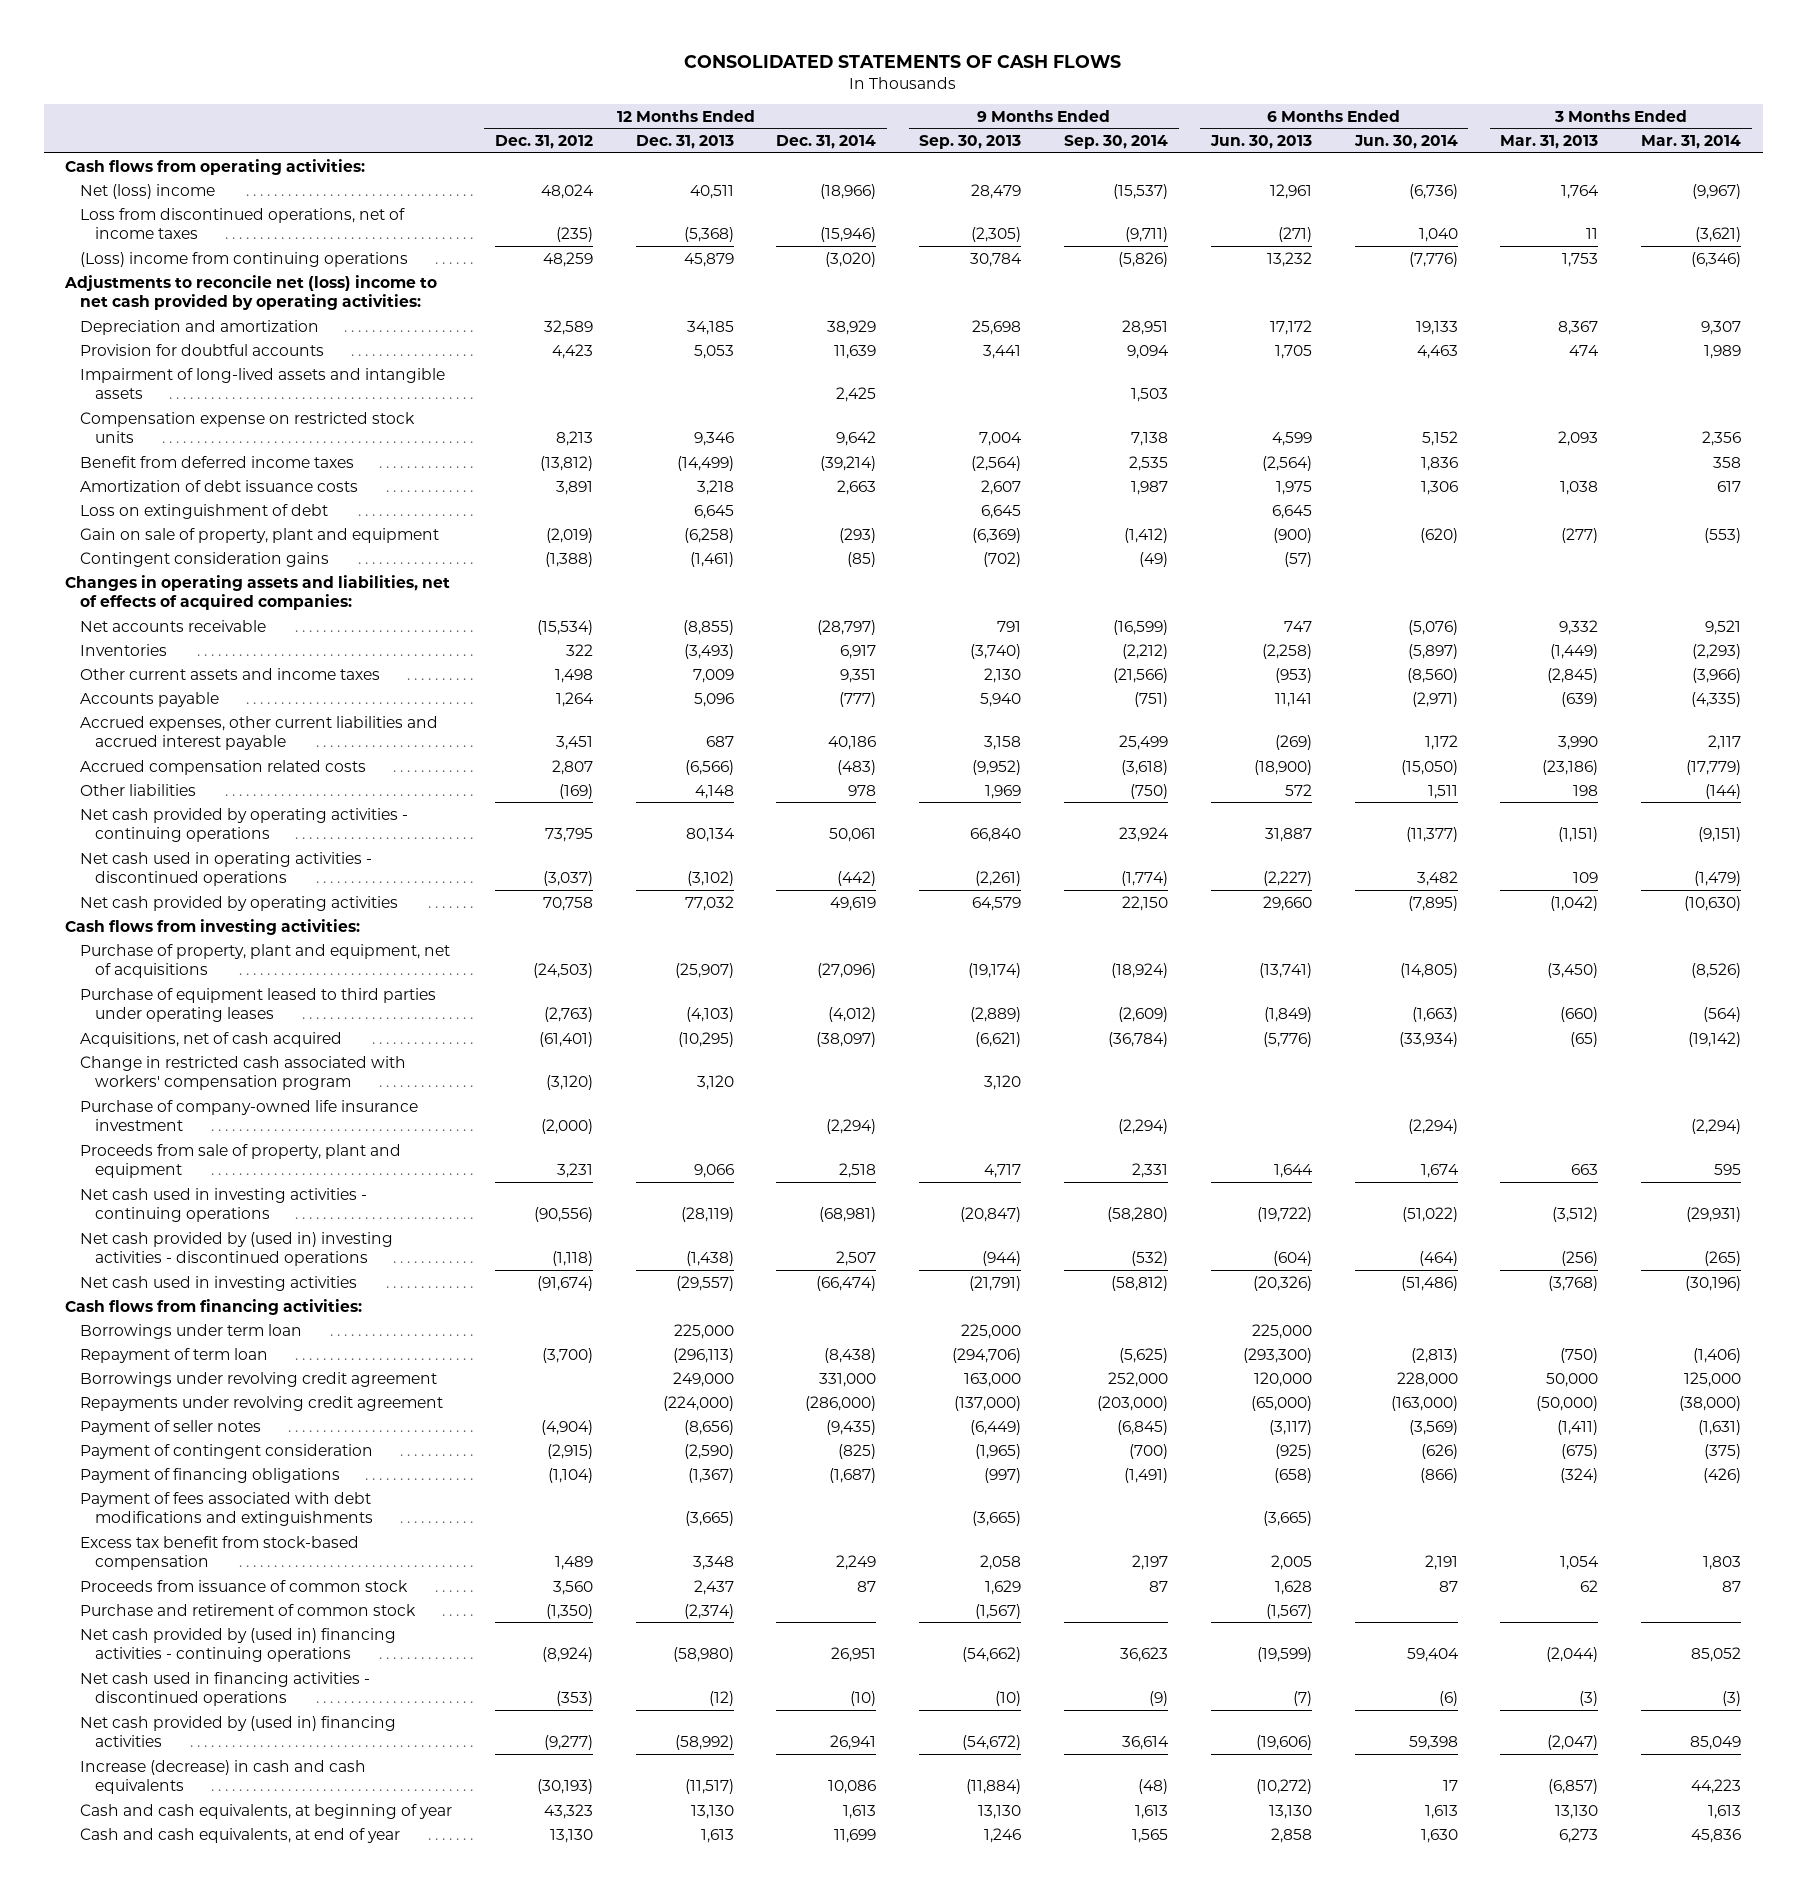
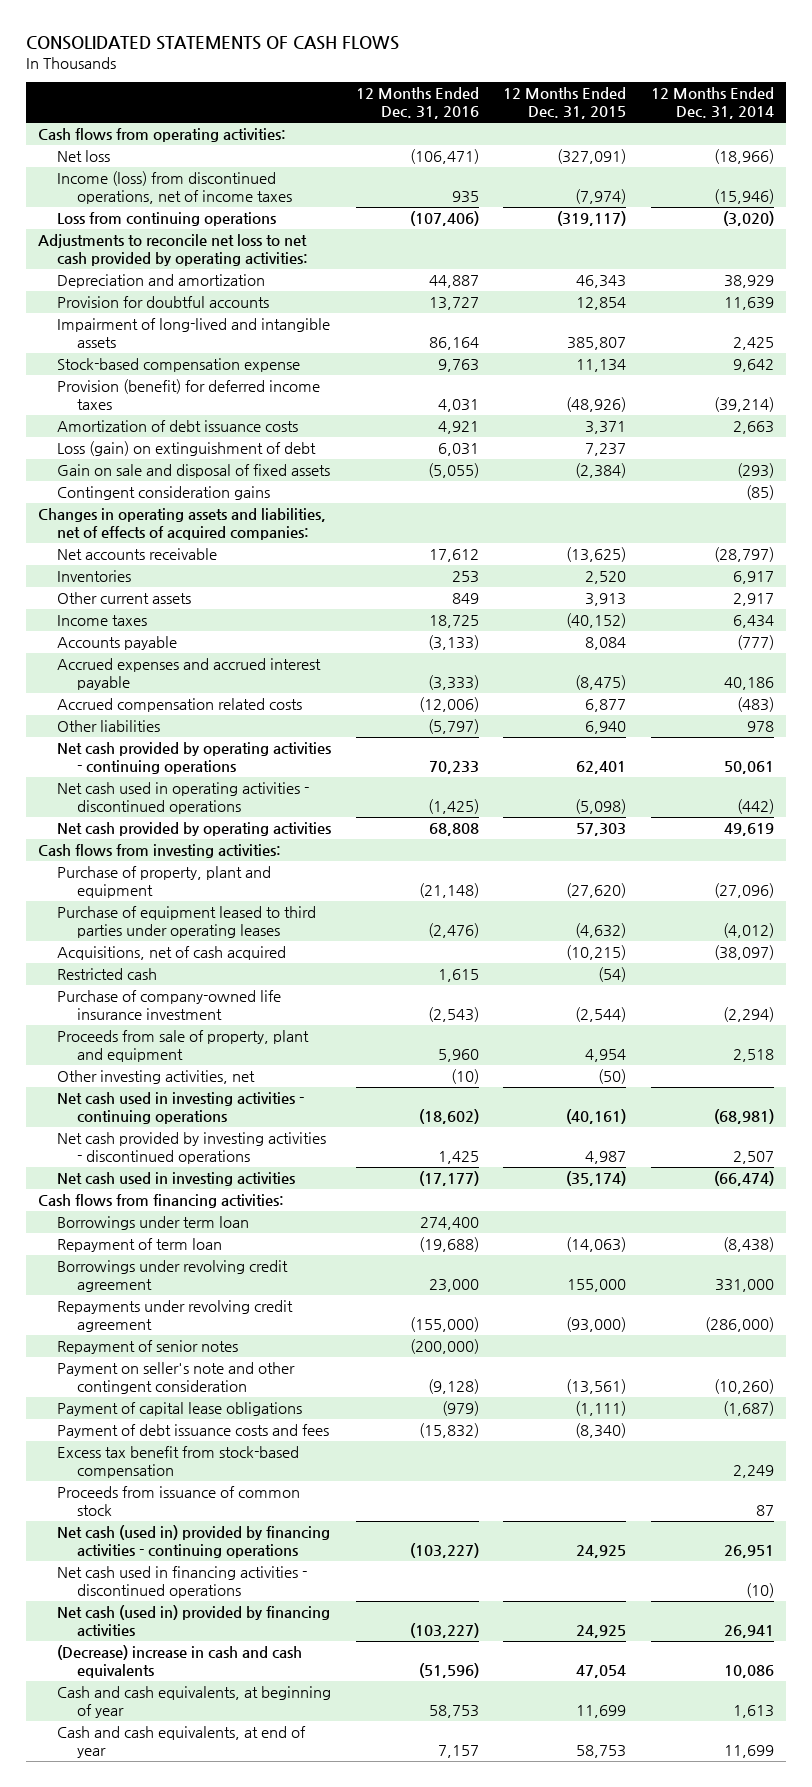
- | 12 Months Ended Dec. 31, 2012 | 12 Months Ended Dec. 31, 2013 | 12 Months Ended Dec. 31, 2014 | 9 Months Ended Sep. 30, 2013 | 9 Months Ended Sep. 30, 2014 | 6 Months Ended Jun. 30, 2013 | 6 Months Ended Jun. 30, 2014 | 3 Months Ended Mar. 31, 2013 | 3 Months Ended Mar. 31, 2014
+ | 12 Months Ended Dec. 31, 2016 | 12 Months Ended Dec. 31, 2015 | 12 Months Ended Dec. 31, 2014
- Net (loss) income | 48,024 | 40,511 | (18,966) | 28,479 | (15,537) | 12,961 | (6,736) | 1,764 | (9,967)
- Loss from discontinued operations, net of income taxes | (235) | (5,368) | (15,946) | (2,305) | (9,711) | (271) | 1,040 | 11 | (3,621)
- (Loss) income from continuing operations | 48,259 | 45,879 | (3,020) | 30,784 | (5,826) | 13,232 | (7,776) | 1,753 | (6,346)
- Adjustments to reconcile net (loss) income to net cash provided by operating activities:
+ Net loss | (106,471) | (327,091) | (18,966)
+ Income (loss) from discontinued operations, net of income taxes | 935 | (7,974) | (15,946)
+ Loss from continuing operations | (107,406) | (319,117) | (3,020)
+ Adjustments to reconcile net loss to net cash provided by operating activities:
- Impairment of long-lived assets and intangible assets | | | 2,425 | | 1,503 | | | |
- Compensation expense on restricted stock units | 8,213 | 9,346 | 9,642 | 7,004 | 7,138 | 4,599 | 5,152 | 2,093 | 2,356
- Benefit from deferred income taxes | (13,812) | (14,499) | (39,214) | (2,564) | 2,535 | (2,564) | 1,836 | | 358
+ Impairment of long-lived and intangible assets | 86,164 | 385,807 | 2,425
+ Stock-based compensation expense | 9,763 | 11,134 | 9,642
+ Provision (benefit) for deferred income taxes | 4,031 | (48,926) | (39,214)
- Loss on extinguishment of debt | | 6,645 | | 6,645 | | 6,645 | | |
- Gain on sale of property, plant and equipment | (2,019) | (6,258) | (293) | (6,369) | (1,412) | (900) | (620) | (277) | (553)
+ Loss (gain) on extinguishment of debt | 6,031 | 7,237 |
+ Gain on sale and disposal of fixed assets | (5,055) | (2,384) | (293)
- Other current assets and income taxes | 1,498 | 7,009 | 9,351 | 2,130 | (21,566) | (953) | (8,560) | (2,845) | (3,966)
+ Other current assets | 849 | 3,913 | 2,917
+ Income taxes | 18,725 | (40,152) | 6,434
- Accrued expenses, other current liabilities and accrued interest payable | 3,451 | 687 | 40,186 | 3,158 | 25,499 | (269) | 1,172 | 3,990 | 2,117
+ Accrued expenses and accrued interest payable | (3,333) | (8,475) | 40,186
- Purchase of property, plant and equipment, net of acquisitions | (24,503) | (25,907) | (27,096) | (19,174) | (18,924) | (13,741) | (14,805) | (3,450) | (8,526)
+ Purchase of property, plant and equipment | (21,148) | (27,620) | (27,096)
- Change in restricted cash associated with workers' compensation program | (3,120) | 3,120 | | 3,120 | | | | |
+ Restricted cash | 1,615 | (54) |
+ Other investing activities, net | (10) | (50) |
- Net cash provided by (used in) investing activities - discontinued operations | (1,118) | (1,438) | 2,507 | (944) | (532) | (604) | (464) | (256) | (265)
+ Net cash provided by investing activities - discontinued operations | 1,425 | 4,987 | 2,507
- Payment of seller notes | (4,904) | (8,656) | (9,435) | (6,449) | (6,845) | (3,117) | (3,569) | (1,411) | (1,631)
- Payment of contingent consideration | (2,915) | (2,590) | (825) | (1,965) | (700) | (925) | (626) | (675) | (375)
- Payment of financing obligations | (1,104) | (1,367) | (1,687) | (997) | (1,491) | (658) | (866) | (324) | (426)
- Payment of fees associated with debt modifications and extinguishments | | (3,665) | | (3,665) | | (3,665) | | |
+ Repayment of senior notes | (200,000) | |
+ Payment on seller's note and other contingent consideration | (9,128) | (13,561) | (10,260)
+ Payment of capital lease obligations | (979) | (1,111) | (1,687)
+ Payment of debt issuance costs and fees | (15,832) | (8,340) |
- Purchase and retirement of common stock | (1,350) | (2,374) | | (1,567) | | (1,567) | | |
- Net cash provided by (used in) financing activities - continuing operations | (8,924) | (58,980) | 26,951 | (54,662) | 36,623 | (19,599) | 59,404 | (2,044) | 85,052
+ Net cash (used in) provided by financing activities - continuing operations | (103,227) | 24,925 | 26,951
- Net cash provided by (used in) financing activities | (9,277) | (58,992) | 26,941 | (54,672) | 36,614 | (19,606) | 59,398 | (2,047) | 85,049
- Increase (decrease) in cash and cash equivalents | (30,193) | (11,517) | 10,086 | (11,884) | (48) | (10,272) | 17 | (6,857) | 44,223
+ Net cash (used in) provided by financing activities | (103,227) | 24,925 | 26,941
+ (Decrease) increase in cash and cash equivalents | (51,596) | 47,054 | 10,086

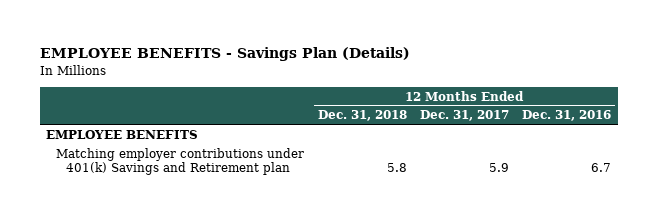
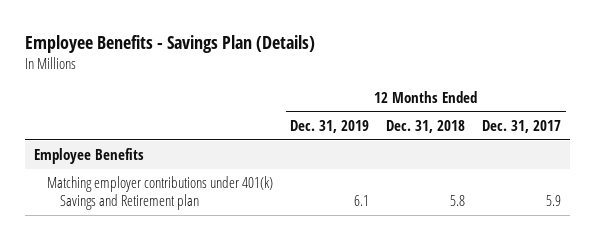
- EMPLOYEE BENEFITS - Savings Plan (Details)
+ Employee Benefits - Savings Plan (Details)
- | 12 Months Ended Dec. 31, 2018 | 12 Months Ended Dec. 31, 2017 | 12 Months Ended Dec. 31, 2016
+ | 12 Months Ended Dec. 31, 2019 | 12 Months Ended Dec. 31, 2018 | 12 Months Ended Dec. 31, 2017
- EMPLOYEE BENEFITS
+ Employee Benefits

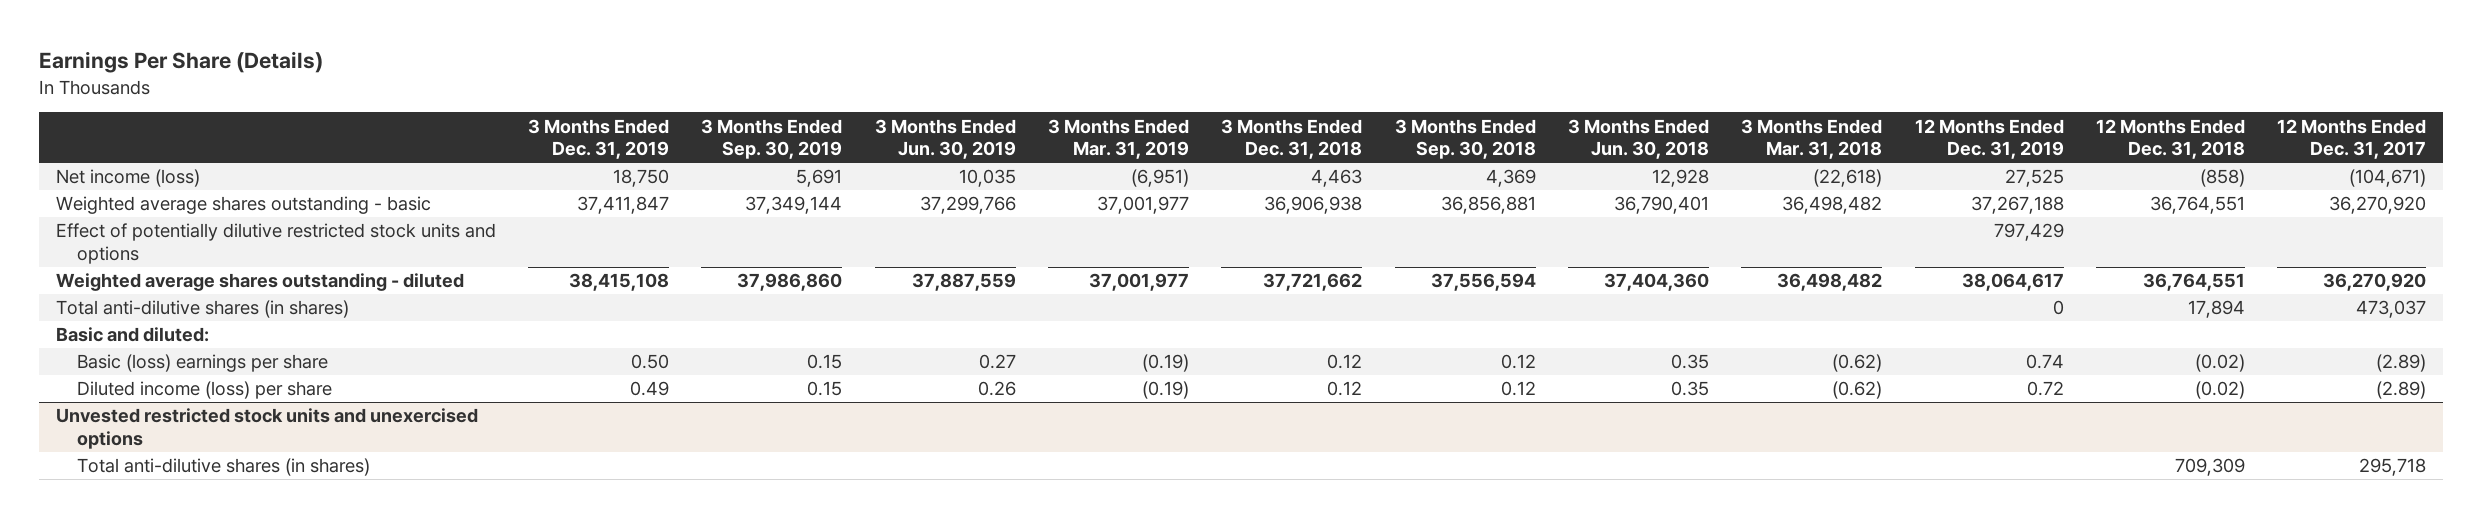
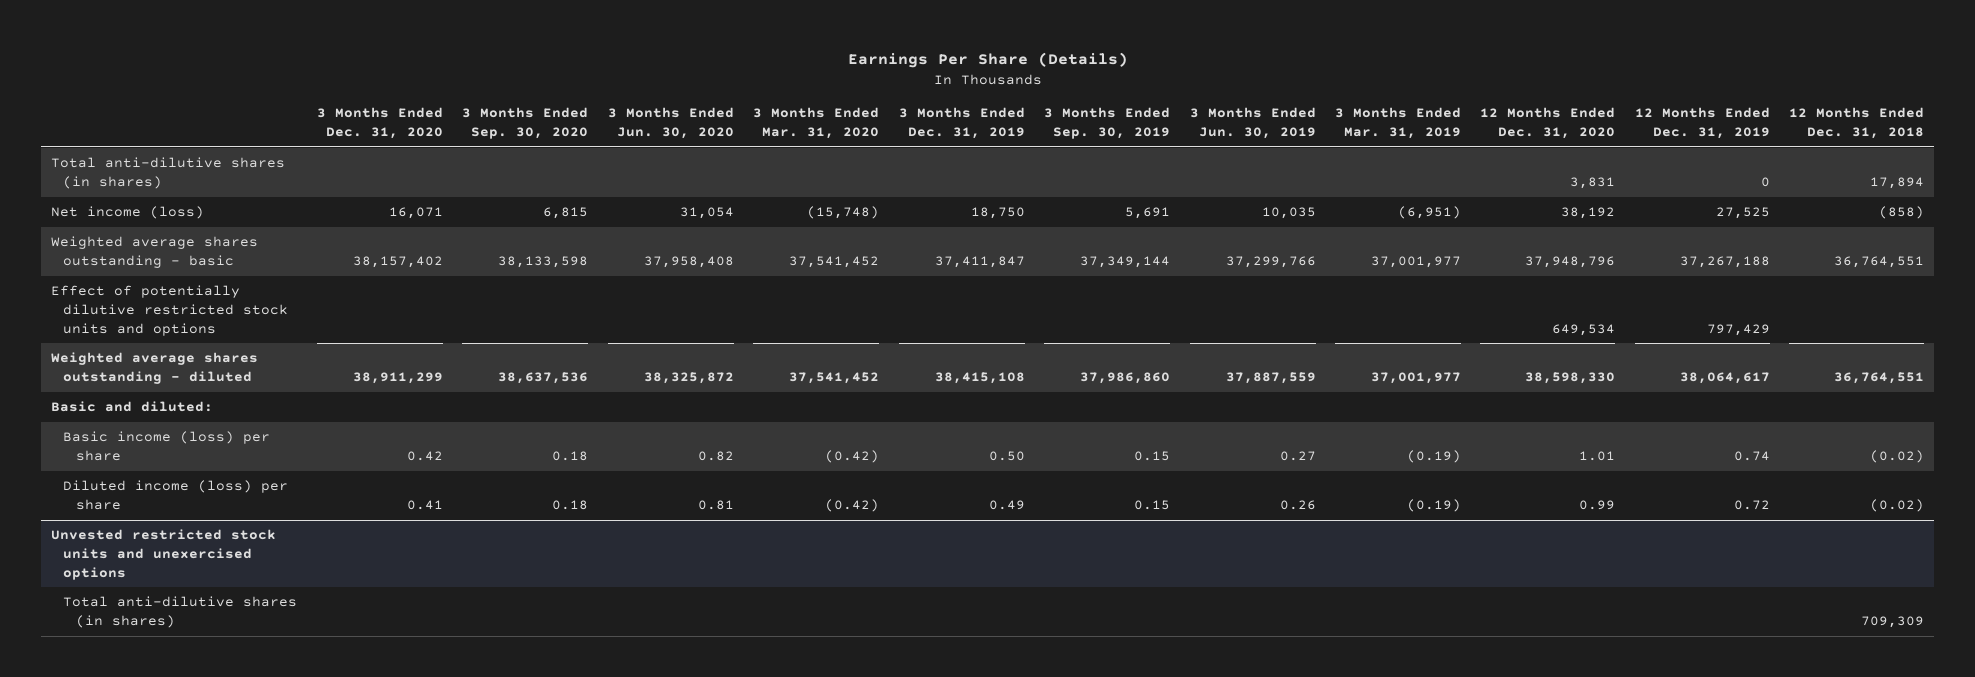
- | 3 Months Ended Dec. 31, 2019 | 3 Months Ended Sep. 30, 2019 | 3 Months Ended Jun. 30, 2019 | 3 Months Ended Mar. 31, 2019 | 3 Months Ended Dec. 31, 2018 | 3 Months Ended Sep. 30, 2018 | 3 Months Ended Jun. 30, 2018 | 3 Months Ended Mar. 31, 2018 | 12 Months Ended Dec. 31, 2019 | 12 Months Ended Dec. 31, 2018 | 12 Months Ended Dec. 31, 2017
+ | 3 Months Ended Dec. 31, 2020 | 3 Months Ended Sep. 30, 2020 | 3 Months Ended Jun. 30, 2020 | 3 Months Ended Mar. 31, 2020 | 3 Months Ended Dec. 31, 2019 | 3 Months Ended Sep. 30, 2019 | 3 Months Ended Jun. 30, 2019 | 3 Months Ended Mar. 31, 2019 | 12 Months Ended Dec. 31, 2020 | 12 Months Ended Dec. 31, 2019 | 12 Months Ended Dec. 31, 2018
moved up: Total anti-dilutive shares (in shares) | | | | | | | | | 3,831 | 0 | 17,894
- Basic (loss) earnings per share | 0.50 | 0.15 | 0.27 | (0.19) | 0.12 | 0.12 | 0.35 | (0.62) | 0.74 | (0.02) | (2.89)
+ Basic income (loss) per share | 0.42 | 0.18 | 0.82 | (0.42) | 0.50 | 0.15 | 0.27 | (0.19) | 1.01 | 0.74 | (0.02)

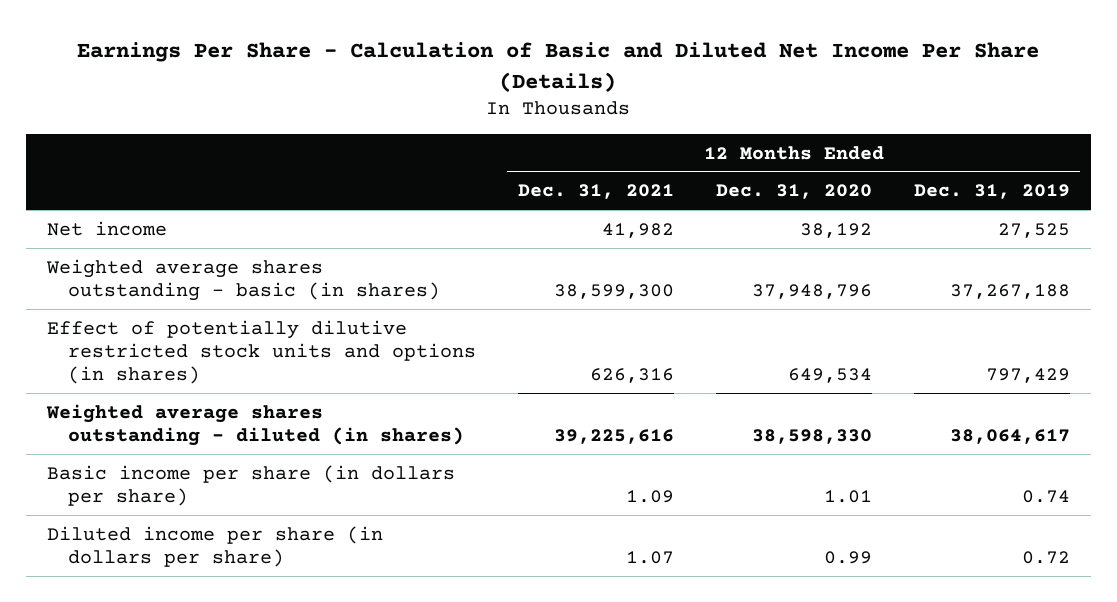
- Earnings Per Share (Details)
+ Earnings Per Share - Calculation of Basic and Diluted Net Income Per Share (Details)
- | 3 Months Ended Dec. 31, 2020 | 3 Months Ended Sep. 30, 2020 | 3 Months Ended Jun. 30, 2020 | 3 Months Ended Mar. 31, 2020 | 3 Months Ended Dec. 31, 2019 | 3 Months Ended Sep. 30, 2019 | 3 Months Ended Jun. 30, 2019 | 3 Months Ended Mar. 31, 2019 | 12 Months Ended Dec. 31, 2020 | 12 Months Ended Dec. 31, 2019 | 12 Months Ended Dec. 31, 2018
+ | 12 Months Ended Dec. 31, 2021 | 12 Months Ended Dec. 31, 2020 | 12 Months Ended Dec. 31, 2019
- Total anti-dilutive shares (in shares) | | | | | | | | | 3,831 | 0 | 17,894
- Net income (loss) | 16,071 | 6,815 | 31,054 | (15,748) | 18,750 | 5,691 | 10,035 | (6,951) | 38,192 | 27,525 | (858)
- Weighted average shares outstanding - basic | 38,157,402 | 38,133,598 | 37,958,408 | 37,541,452 | 37,411,847 | 37,349,144 | 37,299,766 | 37,001,977 | 37,948,796 | 37,267,188 | 36,764,551
- Effect of potentially dilutive restricted stock units and options | | | | | | | | | 649,534 | 797,429 |
- Weighted average shares outstanding - diluted | 38,911,299 | 38,637,536 | 38,325,872 | 37,541,452 | 38,415,108 | 37,986,860 | 37,887,559 | 37,001,977 | 38,598,330 | 38,064,617 | 36,764,551
- Basic and diluted:
- Basic income (loss) per share | 0.42 | 0.18 | 0.82 | (0.42) | 0.50 | 0.15 | 0.27 | (0.19) | 1.01 | 0.74 | (0.02)
- Diluted income (loss) per share | 0.41 | 0.18 | 0.81 | (0.42) | 0.49 | 0.15 | 0.26 | (0.19) | 0.99 | 0.72 | (0.02)
- Unvested restricted stock units and unexercised options
- Total anti-dilutive shares (in shares) | | | | | | | | | | | 709,309
+ Net income | 41,982 | 38,192 | 27,525
+ Weighted average shares outstanding - basic (in shares) | 38,599,300 | 37,948,796 | 37,267,188
+ Effect of potentially dilutive restricted stock units and options (in shares) | 626,316 | 649,534 | 797,429
+ Weighted average shares outstanding - diluted (in shares) | 39,225,616 | 38,598,330 | 38,064,617
+ Basic income per share (in dollars per share) | 1.09 | 1.01 | 0.74
+ Diluted income per share (in dollars per share) | 1.07 | 0.99 | 0.72

